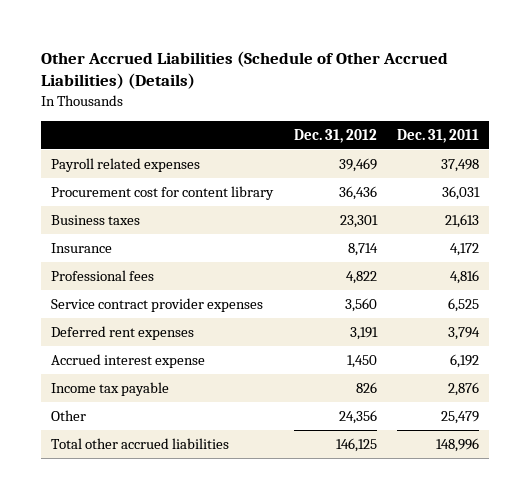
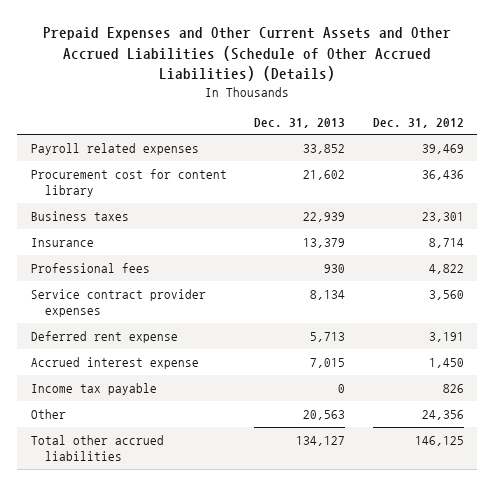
- Other Accrued Liabilities (Schedule of Other Accrued Liabilities) (Details)
+ Prepaid Expenses and Other Current Assets and Other Accrued Liabilities (Schedule of Other Accrued Liabilities) (Details)
- | Dec. 31, 2012 | Dec. 31, 2011
+ | Dec. 31, 2013 | Dec. 31, 2012
- Deferred rent expenses | 3,191 | 3,794
+ Deferred rent expense | 5,713 | 3,191

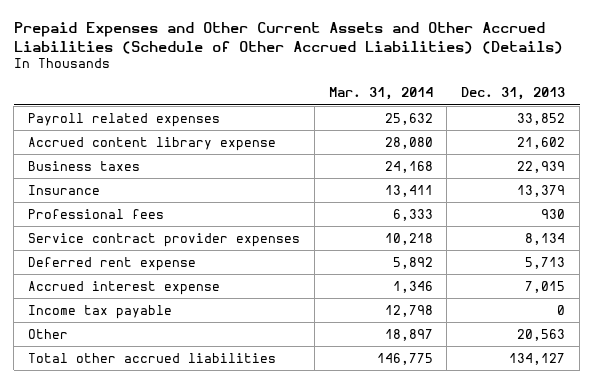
- | Dec. 31, 2013 | Dec. 31, 2012
+ | Mar. 31, 2014 | Dec. 31, 2013
- Procurement cost for content library | 21,602 | 36,436
+ Accrued content library expense | 28,080 | 21,602

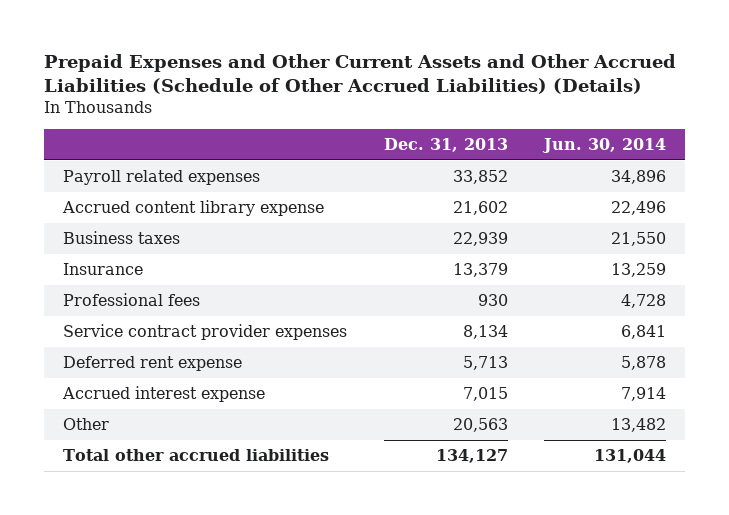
- | Mar. 31, 2014 | Dec. 31, 2013
+ | Dec. 31, 2013 | Jun. 30, 2014
- Income tax payable | 12,798 | 0

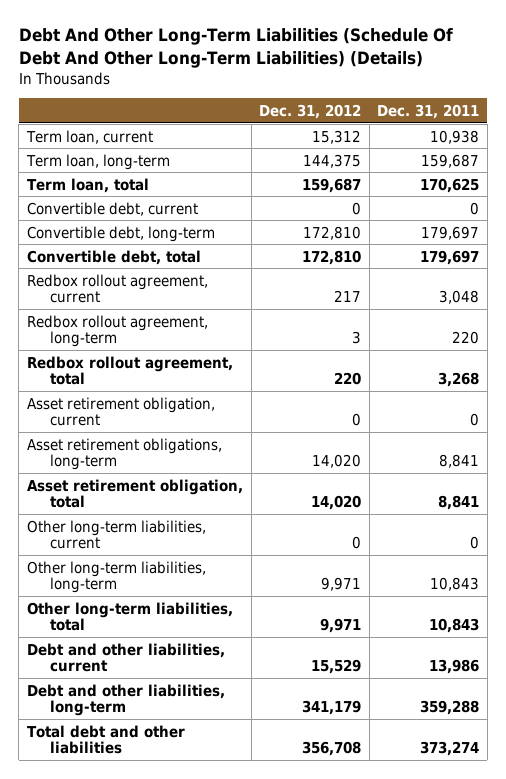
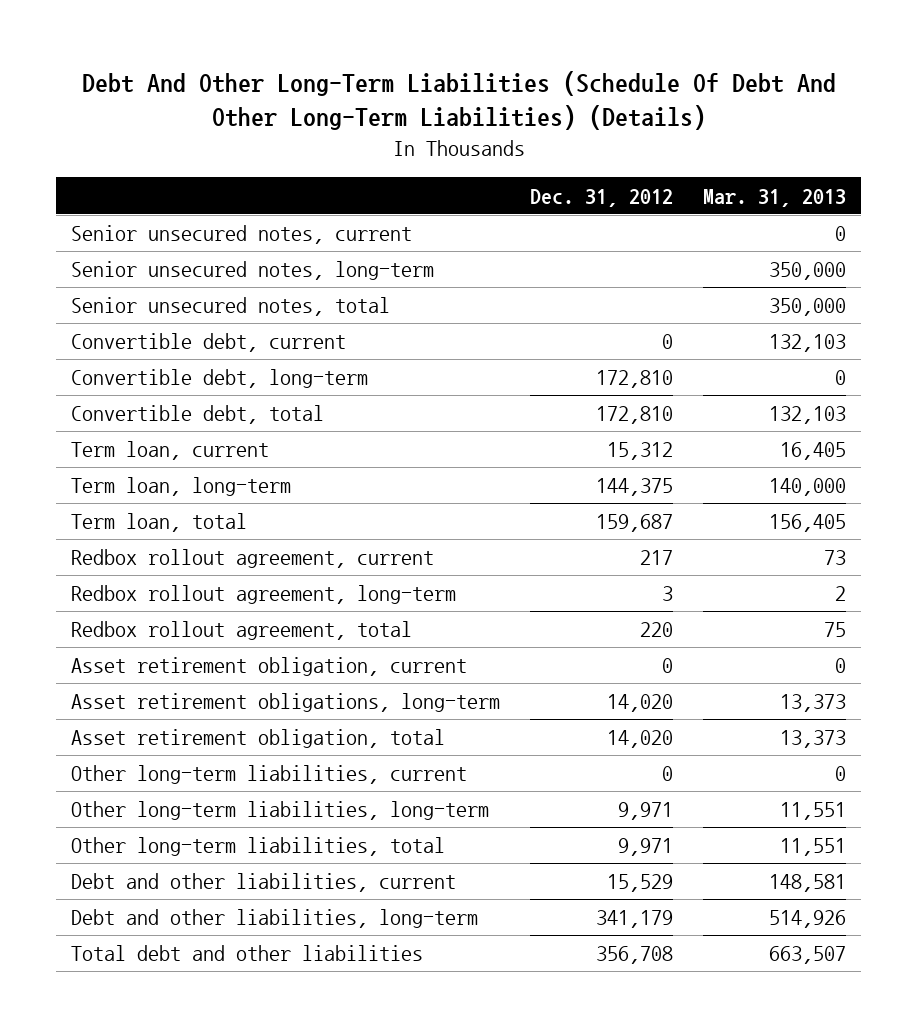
- | Dec. 31, 2012 | Dec. 31, 2011
+ | Dec. 31, 2012 | Mar. 31, 2013
+ Senior unsecured notes, current | | 0
+ Senior unsecured notes, long-term | | 350,000
+ Senior unsecured notes, total | | 350,000
moved down: Term loan, current | 15,312 | 16,405
moved down: Term loan, long-term | 144,375 | 140,000
moved down: Term loan, total | 159,687 | 156,405

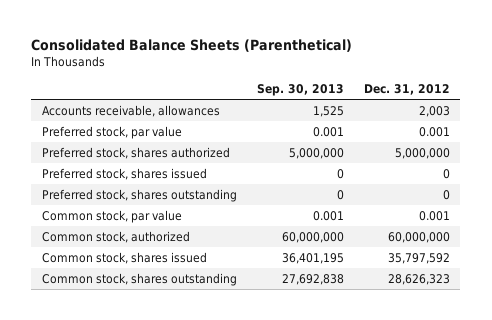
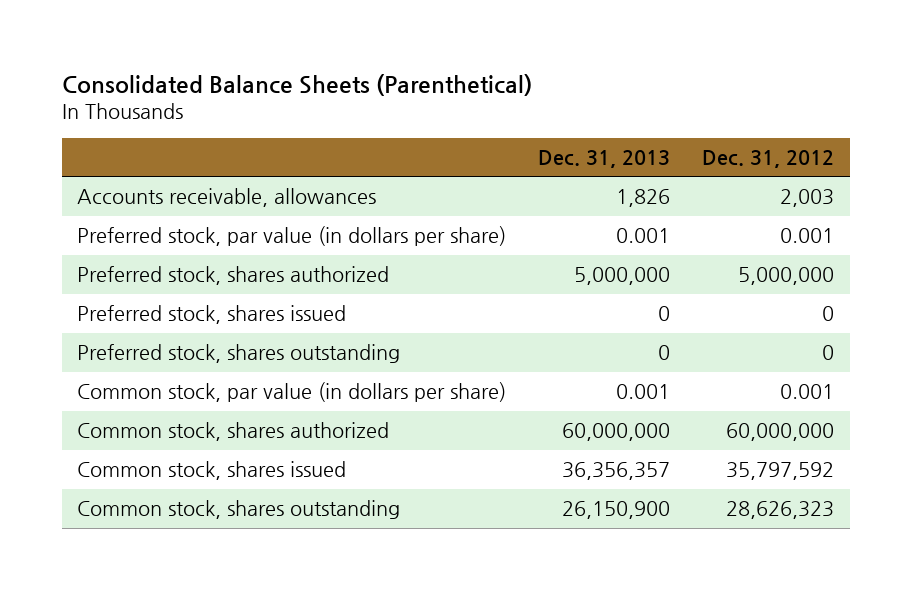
- | Sep. 30, 2013 | Dec. 31, 2012
+ | Dec. 31, 2013 | Dec. 31, 2012
- Preferred stock, par value | 0.001 | 0.001
+ Preferred stock, par value (in dollars per share) | 0.001 | 0.001
- Common stock, par value | 0.001 | 0.001
- Common stock, authorized | 60,000,000 | 60,000,000
+ Common stock, par value (in dollars per share) | 0.001 | 0.001
+ Common stock, shares authorized | 60,000,000 | 60,000,000

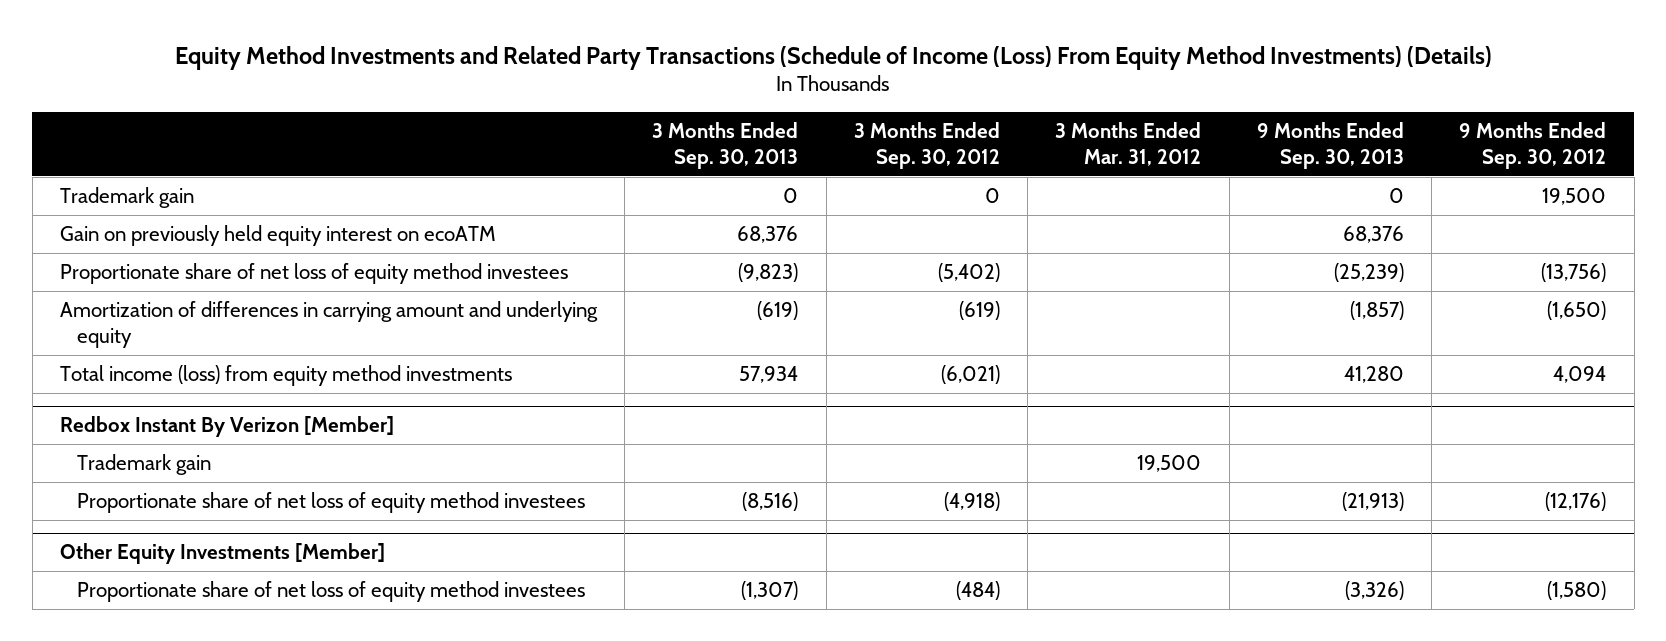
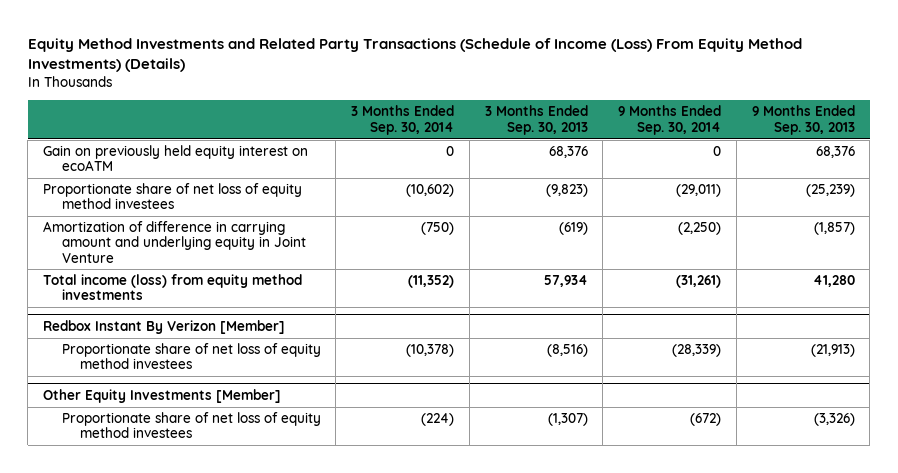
- | 3 Months Ended Sep. 30, 2013 | 3 Months Ended Sep. 30, 2012 | 3 Months Ended Mar. 31, 2012 | 9 Months Ended Sep. 30, 2013 | 9 Months Ended Sep. 30, 2012
+ | 3 Months Ended Sep. 30, 2014 | 3 Months Ended Sep. 30, 2013 | 9 Months Ended Sep. 30, 2014 | 9 Months Ended Sep. 30, 2013
- Trademark gain | 0 | 0 | | 0 | 19,500
- Amortization of differences in carrying amount and underlying equity | (619) | (619) | | (1,857) | (1,650)
+ Amortization of difference in carrying amount and underlying equity in Joint Venture | (750) | (619) | (2,250) | (1,857)
@ Redbox Instant By Verizon [Member]
- Trademark gain | | | 19,500 | |

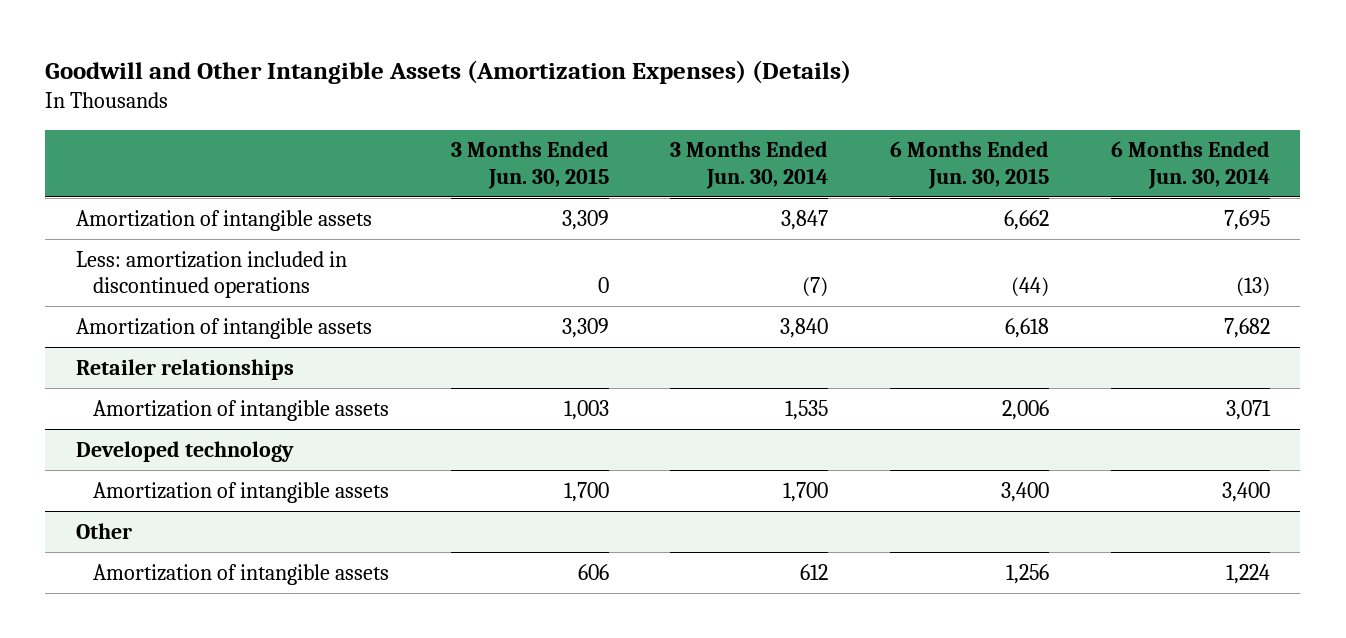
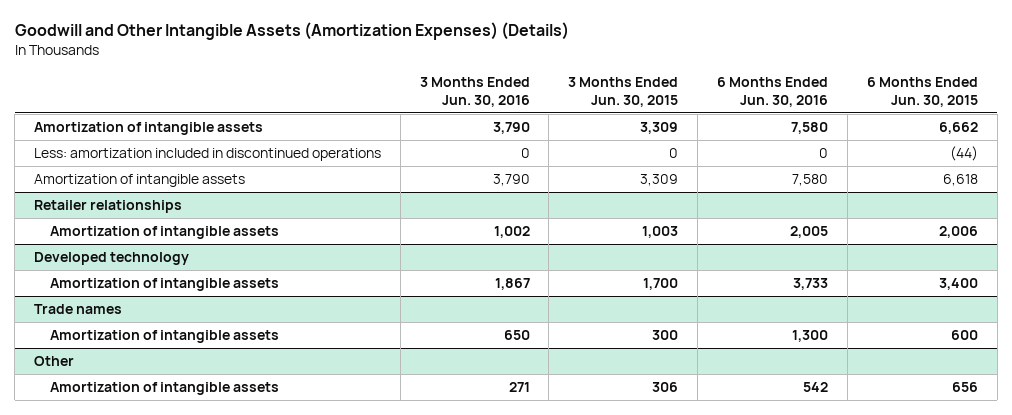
- | 3 Months Ended Jun. 30, 2015 | 3 Months Ended Jun. 30, 2014 | 6 Months Ended Jun. 30, 2015 | 6 Months Ended Jun. 30, 2014
+ | 3 Months Ended Jun. 30, 2016 | 3 Months Ended Jun. 30, 2015 | 6 Months Ended Jun. 30, 2016 | 6 Months Ended Jun. 30, 2015
+ Trade names
+ Amortization of intangible assets | 650 | 300 | 1,300 | 600
@ Other
- Amortization of intangible assets | 606 | 612 | 1,256 | 1,224
+ Amortization of intangible assets | 271 | 306 | 542 | 656

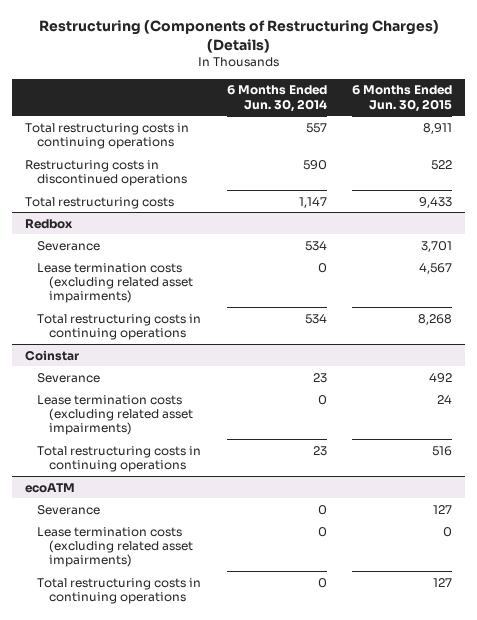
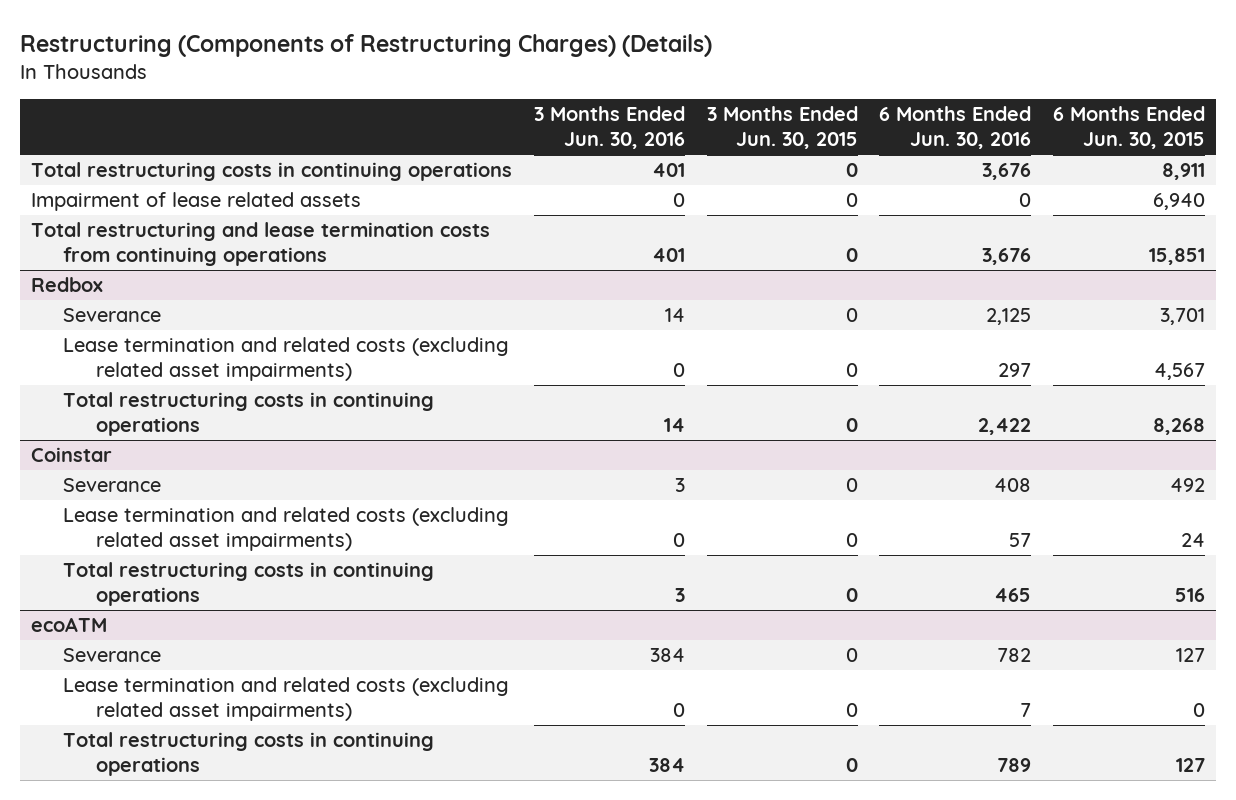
- | 6 Months Ended Jun. 30, 2014 | 6 Months Ended Jun. 30, 2015
+ | 3 Months Ended Jun. 30, 2016 | 3 Months Ended Jun. 30, 2015 | 6 Months Ended Jun. 30, 2016 | 6 Months Ended Jun. 30, 2015
- Restructuring costs in discontinued operations | 590 | 522
- Total restructuring costs | 1,147 | 9,433
+ Impairment of lease related assets | 0 | 0 | 0 | 6,940
+ Total restructuring and lease termination costs from continuing operations | 401 | 0 | 3,676 | 15,851
@ Redbox
- Lease termination costs (excluding related asset impairments) | 0 | 4,567
+ Lease termination and related costs (excluding related asset impairments) | 0 | 0 | 297 | 4,567
@ Coinstar
- Lease termination costs (excluding related asset impairments) | 0 | 24
+ Lease termination and related costs (excluding related asset impairments) | 0 | 0 | 57 | 24
@ ecoATM
- Lease termination costs (excluding related asset impairments) | 0 | 0
+ Lease termination and related costs (excluding related asset impairments) | 0 | 0 | 7 | 0

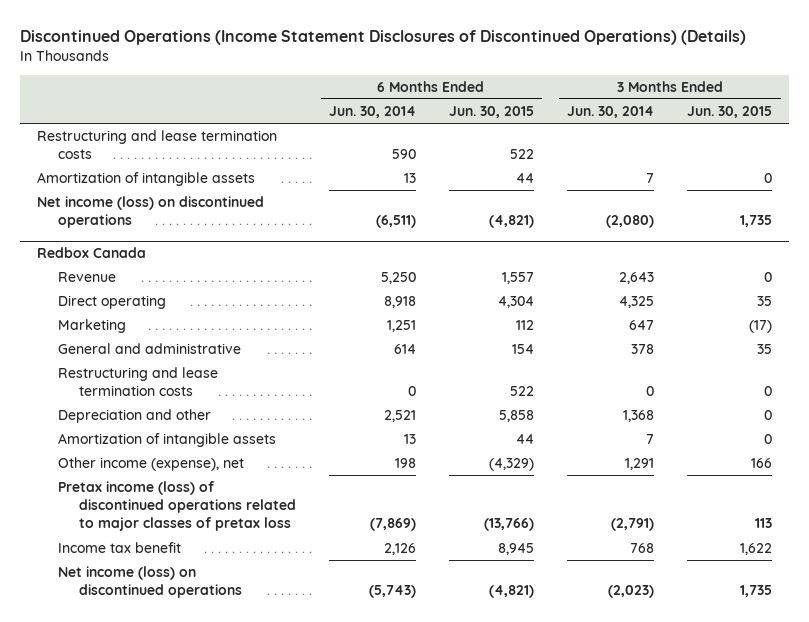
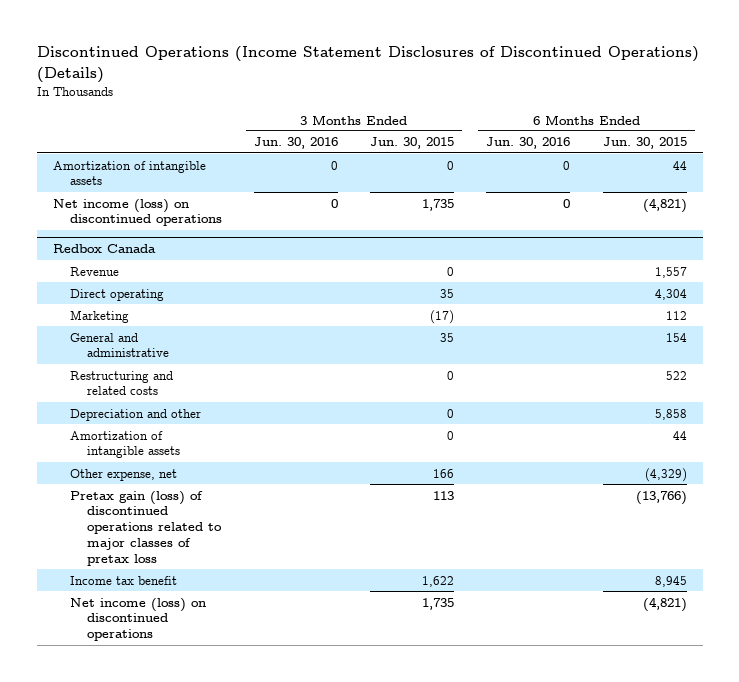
- | 6 Months Ended Jun. 30, 2014 | 6 Months Ended Jun. 30, 2015 | 3 Months Ended Jun. 30, 2014 | 3 Months Ended Jun. 30, 2015
+ | 3 Months Ended Jun. 30, 2016 | 3 Months Ended Jun. 30, 2015 | 6 Months Ended Jun. 30, 2016 | 6 Months Ended Jun. 30, 2015
- Restructuring and lease termination costs | 590 | 522 | |
@ Redbox Canada
- Restructuring and lease termination costs | 0 | 522 | 0 | 0
+ Restructuring and related costs | | 0 | | 522
- Other income (expense), net | 198 | (4,329) | 1,291 | 166
- Pretax income (loss) of discontinued operations related to major classes of pretax loss | (7,869) | (13,766) | (2,791) | 113
+ Other expense, net | | 166 | | (4,329)
+ Pretax gain (loss) of discontinued operations related to major classes of pretax loss | | 113 | | (13,766)

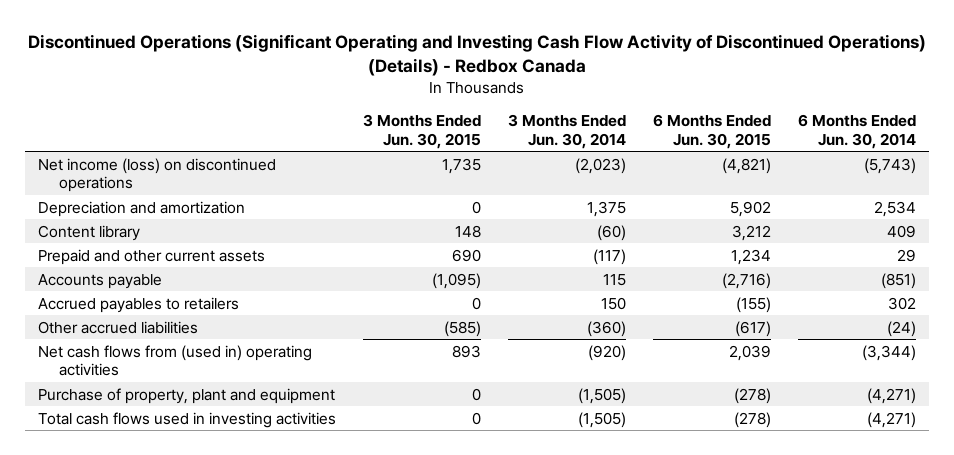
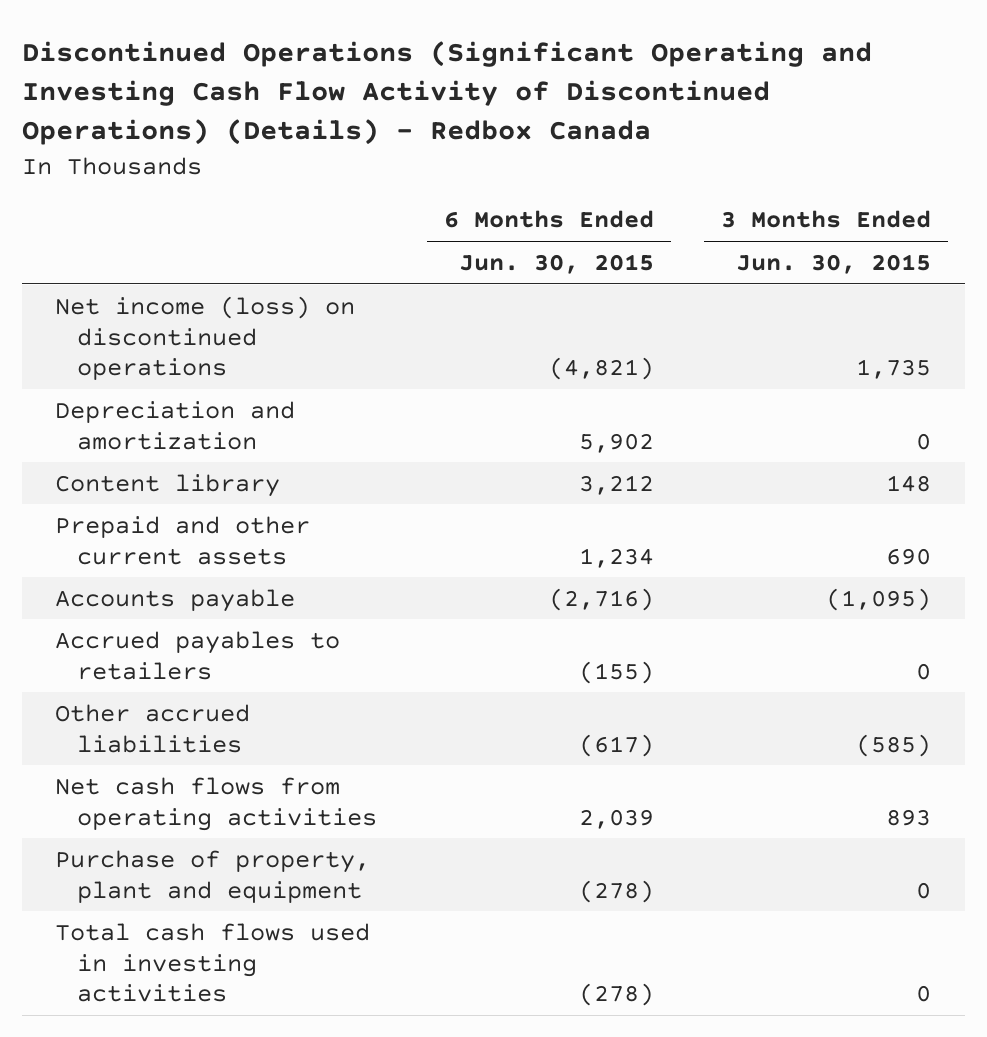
- | 3 Months Ended Jun. 30, 2015 | 3 Months Ended Jun. 30, 2014 | 6 Months Ended Jun. 30, 2015 | 6 Months Ended Jun. 30, 2014
+ | 6 Months Ended Jun. 30, 2015 | 3 Months Ended Jun. 30, 2015
- Net cash flows from (used in) operating activities | 893 | (920) | 2,039 | (3,344)
+ Net cash flows from operating activities | 2,039 | 893

